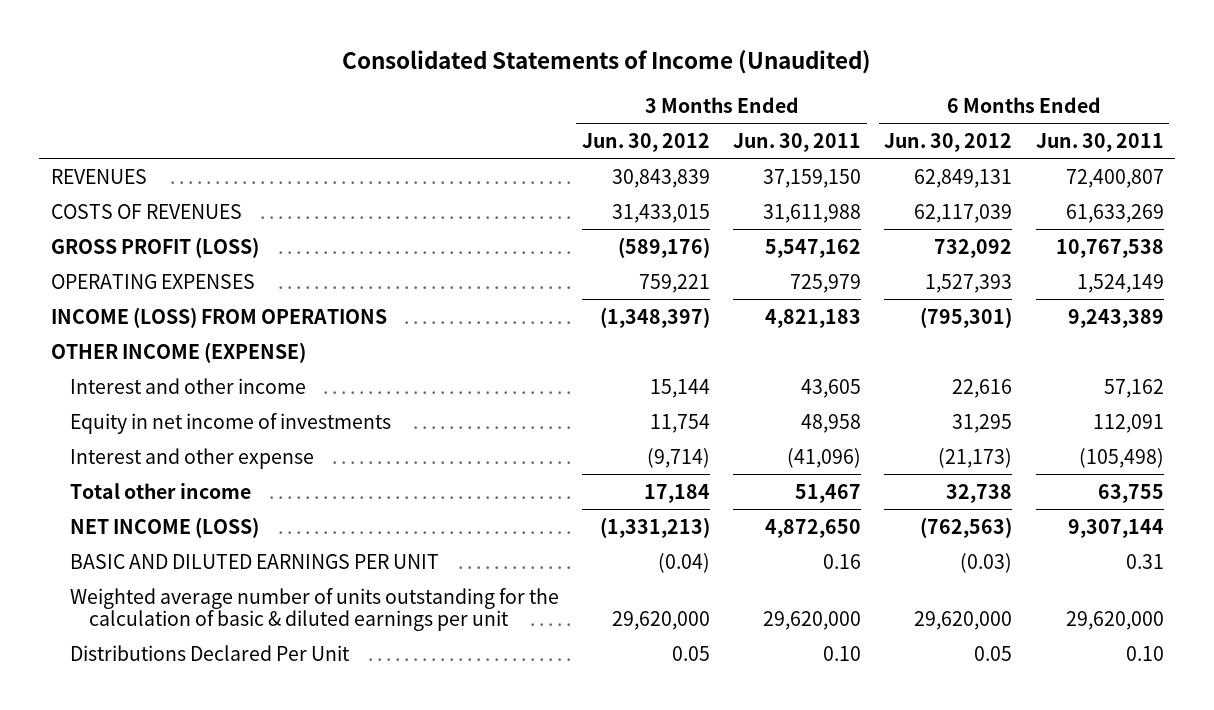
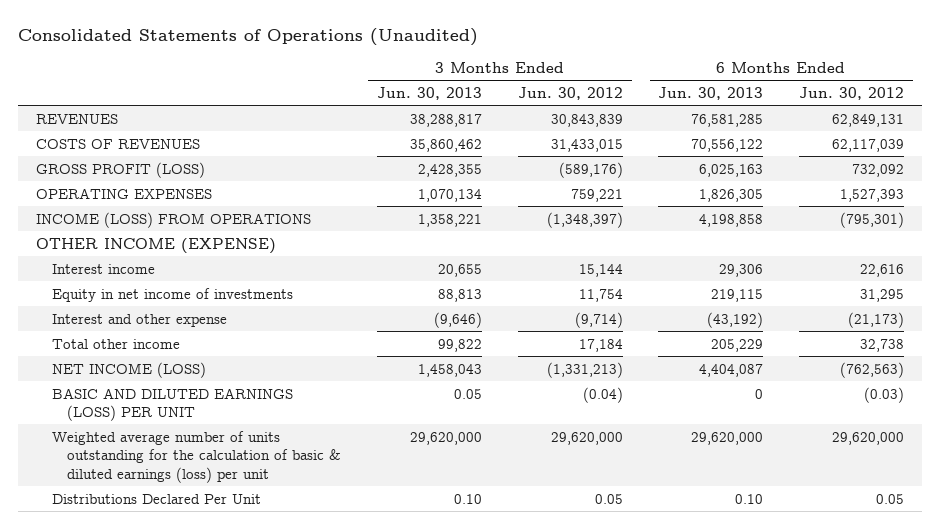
- Consolidated Statements of Income (Unaudited)
+ Consolidated Statements of Operations (Unaudited)
- | 3 Months Ended Jun. 30, 2012 | 3 Months Ended Jun. 30, 2011 | 6 Months Ended Jun. 30, 2012 | 6 Months Ended Jun. 30, 2011
+ | 3 Months Ended Jun. 30, 2013 | 3 Months Ended Jun. 30, 2012 | 6 Months Ended Jun. 30, 2013 | 6 Months Ended Jun. 30, 2012
- Interest and other income | 15,144 | 43,605 | 22,616 | 57,162
+ Interest income | 20,655 | 15,144 | 29,306 | 22,616
- BASIC AND DILUTED EARNINGS PER UNIT | (0.04) | 0.16 | (0.03) | 0.31
- Weighted average number of units outstanding for the calculation of basic & diluted earnings per unit | 29,620,000 | 29,620,000 | 29,620,000 | 29,620,000
+ BASIC AND DILUTED EARNINGS (LOSS) PER UNIT | 0.05 | (0.04) | 0 | (0.03)
+ Weighted average number of units outstanding for the calculation of basic & diluted earnings (loss) per unit | 29,620,000 | 29,620,000 | 29,620,000 | 29,620,000

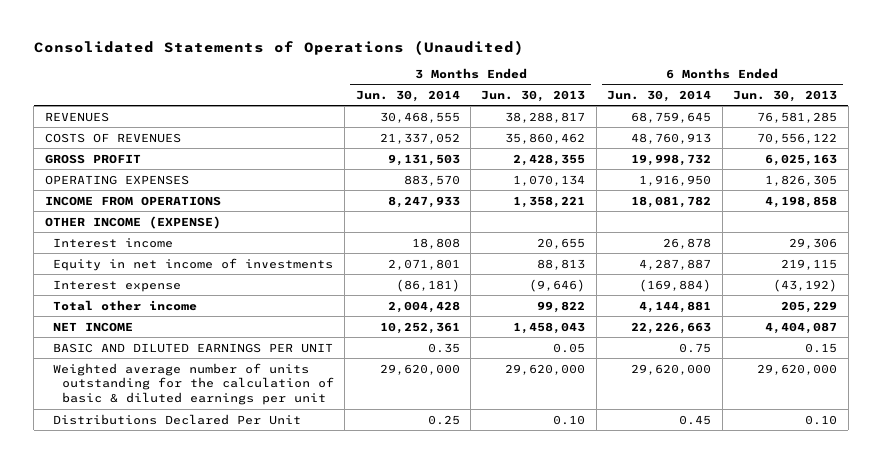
- | 3 Months Ended Jun. 30, 2013 | 3 Months Ended Jun. 30, 2012 | 6 Months Ended Jun. 30, 2013 | 6 Months Ended Jun. 30, 2012
+ | 3 Months Ended Jun. 30, 2014 | 3 Months Ended Jun. 30, 2013 | 6 Months Ended Jun. 30, 2014 | 6 Months Ended Jun. 30, 2013
- GROSS PROFIT (LOSS) | 2,428,355 | (589,176) | 6,025,163 | 732,092
+ GROSS PROFIT | 9,131,503 | 2,428,355 | 19,998,732 | 6,025,163
- INCOME (LOSS) FROM OPERATIONS | 1,358,221 | (1,348,397) | 4,198,858 | (795,301)
+ INCOME FROM OPERATIONS | 8,247,933 | 1,358,221 | 18,081,782 | 4,198,858
- Interest and other expense | (9,646) | (9,714) | (43,192) | (21,173)
+ Interest expense | (86,181) | (9,646) | (169,884) | (43,192)
- NET INCOME (LOSS) | 1,458,043 | (1,331,213) | 4,404,087 | (762,563)
- BASIC AND DILUTED EARNINGS (LOSS) PER UNIT | 0.05 | (0.04) | 0 | (0.03)
- Weighted average number of units outstanding for the calculation of basic & diluted earnings (loss) per unit | 29,620,000 | 29,620,000 | 29,620,000 | 29,620,000
+ NET INCOME | 10,252,361 | 1,458,043 | 22,226,663 | 4,404,087
+ BASIC AND DILUTED EARNINGS PER UNIT | 0.35 | 0.05 | 0.75 | 0.15
+ Weighted average number of units outstanding for the calculation of basic & diluted earnings per unit | 29,620,000 | 29,620,000 | 29,620,000 | 29,620,000

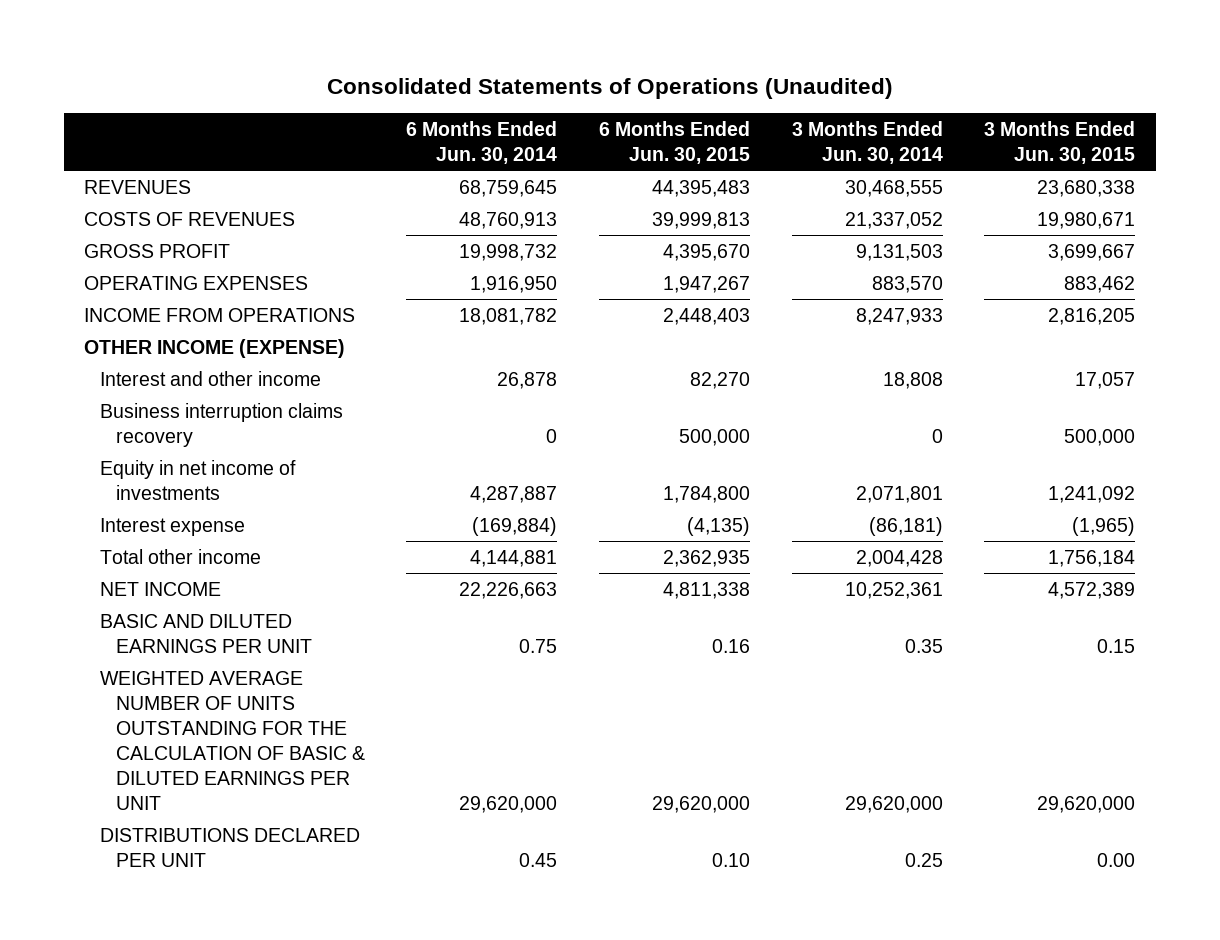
- | 3 Months Ended Jun. 30, 2014 | 3 Months Ended Jun. 30, 2013 | 6 Months Ended Jun. 30, 2014 | 6 Months Ended Jun. 30, 2013
+ | 6 Months Ended Jun. 30, 2014 | 6 Months Ended Jun. 30, 2015 | 3 Months Ended Jun. 30, 2014 | 3 Months Ended Jun. 30, 2015
- Interest income | 18,808 | 20,655 | 26,878 | 29,306
+ Interest and other income | 26,878 | 82,270 | 18,808 | 17,057
+ Business interruption claims recovery | 0 | 500,000 | 0 | 500,000
- Weighted average number of units outstanding for the calculation of basic & diluted earnings per unit | 29,620,000 | 29,620,000 | 29,620,000 | 29,620,000
- Distributions Declared Per Unit | 0.25 | 0.10 | 0.45 | 0.10
+ WEIGHTED AVERAGE NUMBER OF UNITS OUTSTANDING FOR THE CALCULATION OF BASIC & DILUTED EARNINGS PER UNIT | 29,620,000 | 29,620,000 | 29,620,000 | 29,620,000
+ DISTRIBUTIONS DECLARED PER UNIT | 0.45 | 0.10 | 0.25 | 0.00

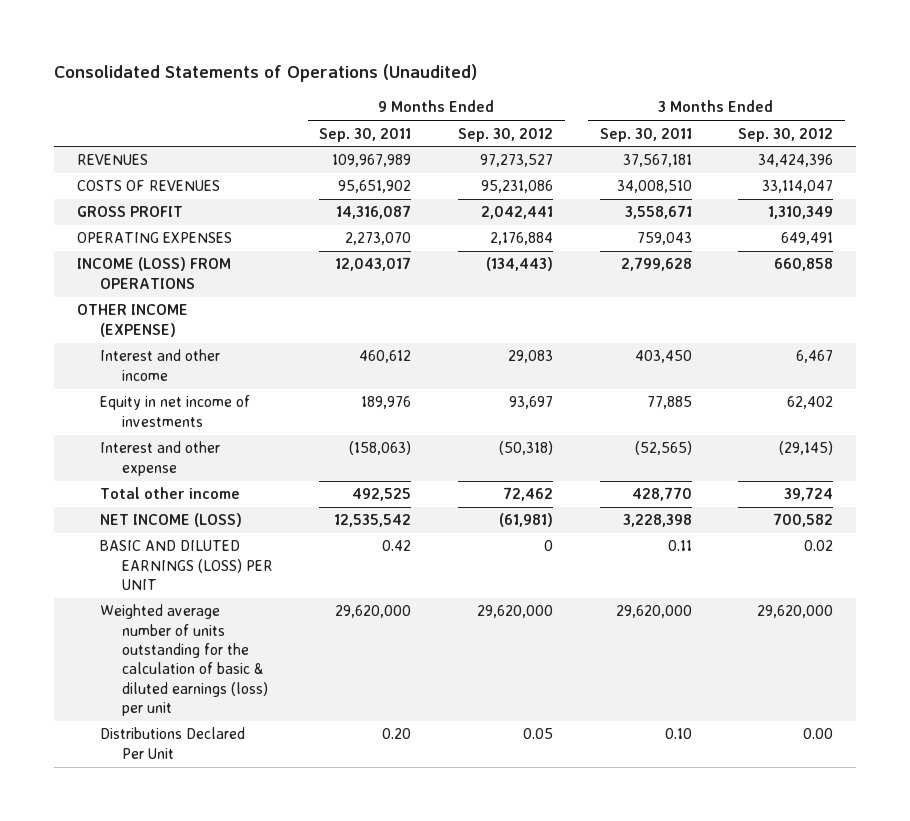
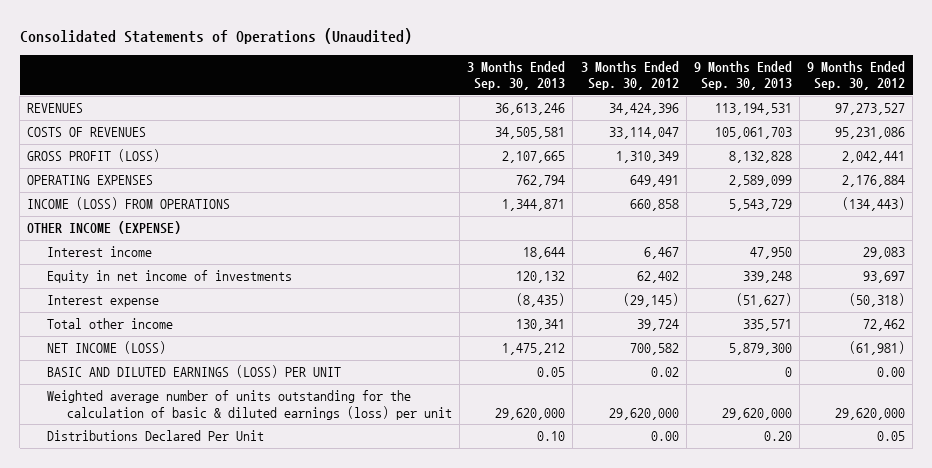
- | 9 Months Ended Sep. 30, 2011 | 9 Months Ended Sep. 30, 2012 | 3 Months Ended Sep. 30, 2011 | 3 Months Ended Sep. 30, 2012
+ | 3 Months Ended Sep. 30, 2013 | 3 Months Ended Sep. 30, 2012 | 9 Months Ended Sep. 30, 2013 | 9 Months Ended Sep. 30, 2012
- GROSS PROFIT | 14,316,087 | 2,042,441 | 3,558,671 | 1,310,349
+ GROSS PROFIT (LOSS) | 2,107,665 | 1,310,349 | 8,132,828 | 2,042,441
- Interest and other income | 460,612 | 29,083 | 403,450 | 6,467
+ Interest income | 18,644 | 6,467 | 47,950 | 29,083
- Interest and other expense | (158,063) | (50,318) | (52,565) | (29,145)
+ Interest expense | (8,435) | (29,145) | (51,627) | (50,318)
- BASIC AND DILUTED EARNINGS (LOSS) PER UNIT | 0.42 | 0 | 0.11 | 0.02
+ BASIC AND DILUTED EARNINGS (LOSS) PER UNIT | 0.05 | 0.02 | 0 | 0.00

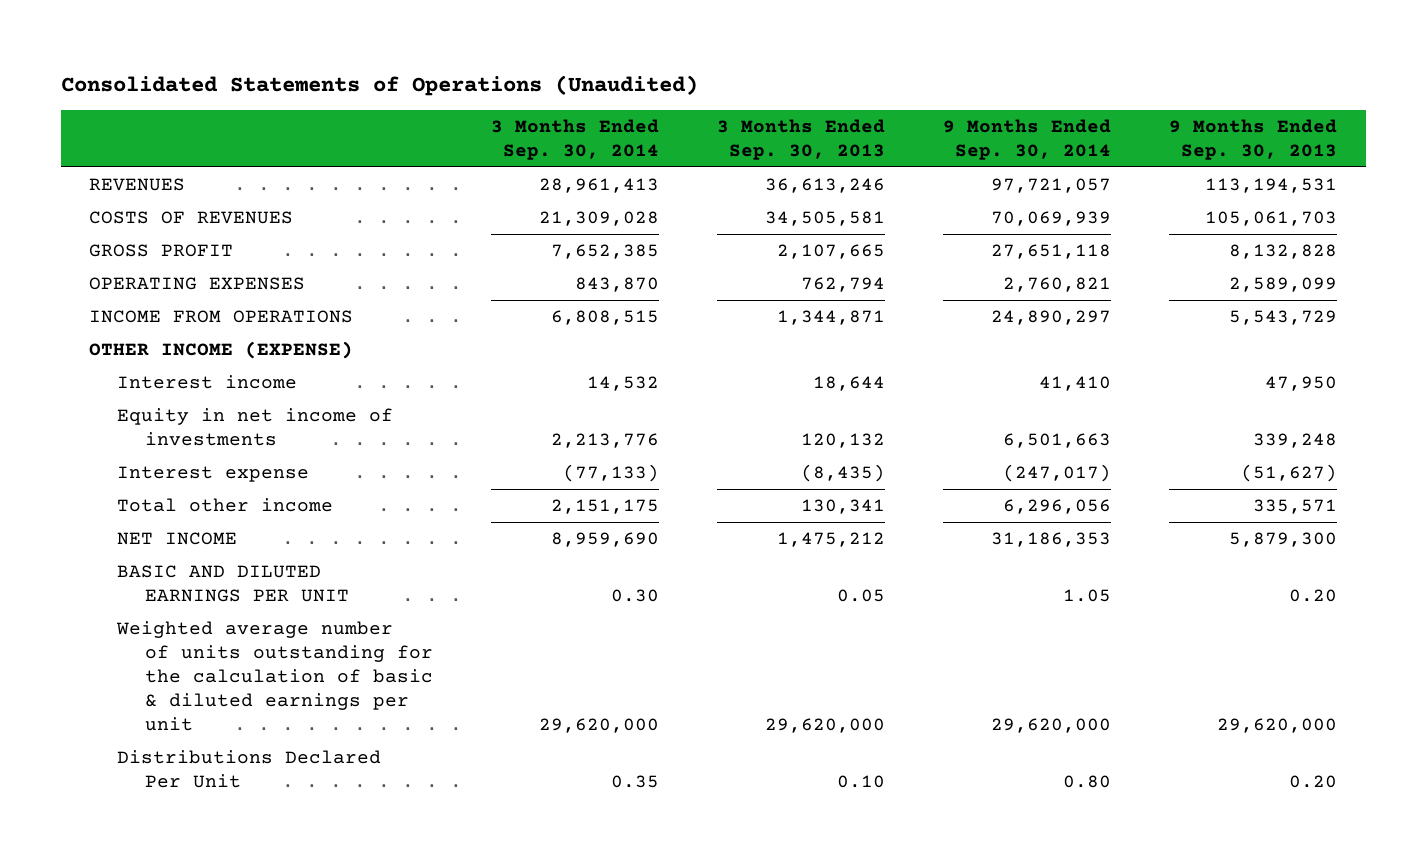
- | 3 Months Ended Sep. 30, 2013 | 3 Months Ended Sep. 30, 2012 | 9 Months Ended Sep. 30, 2013 | 9 Months Ended Sep. 30, 2012
+ | 3 Months Ended Sep. 30, 2014 | 3 Months Ended Sep. 30, 2013 | 9 Months Ended Sep. 30, 2014 | 9 Months Ended Sep. 30, 2013
- GROSS PROFIT (LOSS) | 2,107,665 | 1,310,349 | 8,132,828 | 2,042,441
+ GROSS PROFIT | 7,652,385 | 2,107,665 | 27,651,118 | 8,132,828
- INCOME (LOSS) FROM OPERATIONS | 1,344,871 | 660,858 | 5,543,729 | (134,443)
+ INCOME FROM OPERATIONS | 6,808,515 | 1,344,871 | 24,890,297 | 5,543,729
- NET INCOME (LOSS) | 1,475,212 | 700,582 | 5,879,300 | (61,981)
- BASIC AND DILUTED EARNINGS (LOSS) PER UNIT | 0.05 | 0.02 | 0 | 0.00
- Weighted average number of units outstanding for the calculation of basic & diluted earnings (loss) per unit | 29,620,000 | 29,620,000 | 29,620,000 | 29,620,000
+ NET INCOME | 8,959,690 | 1,475,212 | 31,186,353 | 5,879,300
+ BASIC AND DILUTED EARNINGS PER UNIT | 0.30 | 0.05 | 1.05 | 0.20
+ Weighted average number of units outstanding for the calculation of basic & diluted earnings per unit | 29,620,000 | 29,620,000 | 29,620,000 | 29,620,000

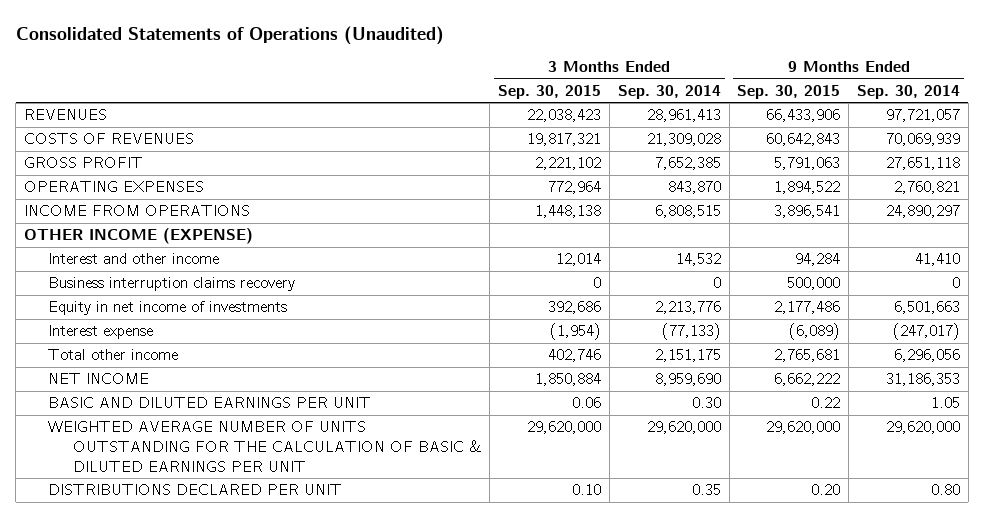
- | 3 Months Ended Sep. 30, 2014 | 3 Months Ended Sep. 30, 2013 | 9 Months Ended Sep. 30, 2014 | 9 Months Ended Sep. 30, 2013
+ | 3 Months Ended Sep. 30, 2015 | 3 Months Ended Sep. 30, 2014 | 9 Months Ended Sep. 30, 2015 | 9 Months Ended Sep. 30, 2014
- Interest income | 14,532 | 18,644 | 41,410 | 47,950
+ Interest and other income | 12,014 | 14,532 | 94,284 | 41,410
+ Business interruption claims recovery | 0 | 0 | 500,000 | 0
- Weighted average number of units outstanding for the calculation of basic & diluted earnings per unit | 29,620,000 | 29,620,000 | 29,620,000 | 29,620,000
- Distributions Declared Per Unit | 0.35 | 0.10 | 0.80 | 0.20
+ WEIGHTED AVERAGE NUMBER OF UNITS OUTSTANDING FOR THE CALCULATION OF BASIC & DILUTED EARNINGS PER UNIT | 29,620,000 | 29,620,000 | 29,620,000 | 29,620,000
+ DISTRIBUTIONS DECLARED PER UNIT | 0.10 | 0.35 | 0.20 | 0.80

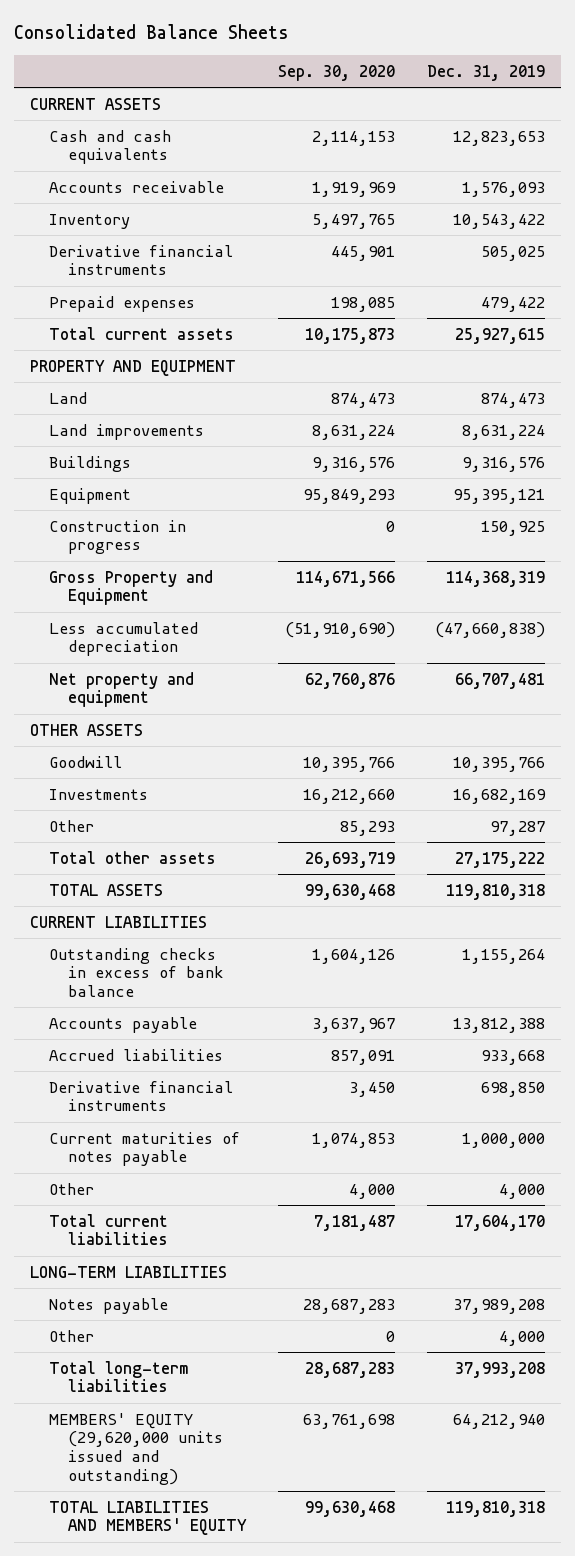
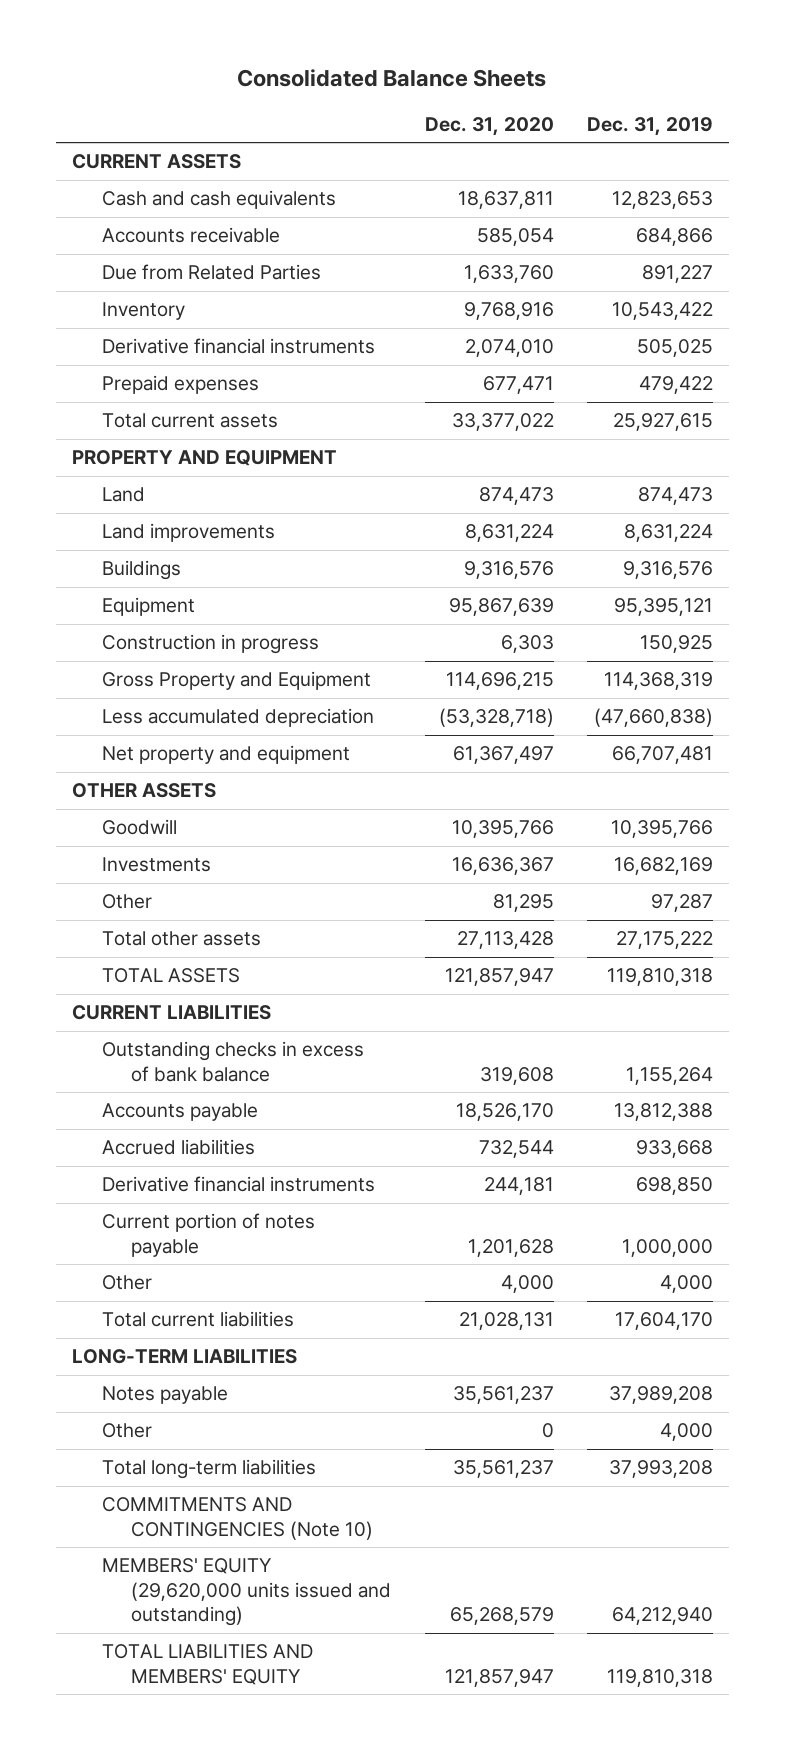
- | Sep. 30, 2020 | Dec. 31, 2019
+ | Dec. 31, 2020 | Dec. 31, 2019
- Accounts receivable | 1,919,969 | 1,576,093
+ Accounts receivable | 585,054 | 684,866
+ Due from Related Parties | 1,633,760 | 891,227
- Current maturities of notes payable | 1,074,853 | 1,000,000
+ Current portion of notes payable | 1,201,628 | 1,000,000
+ COMMITMENTS AND CONTINGENCIES (Note 10)

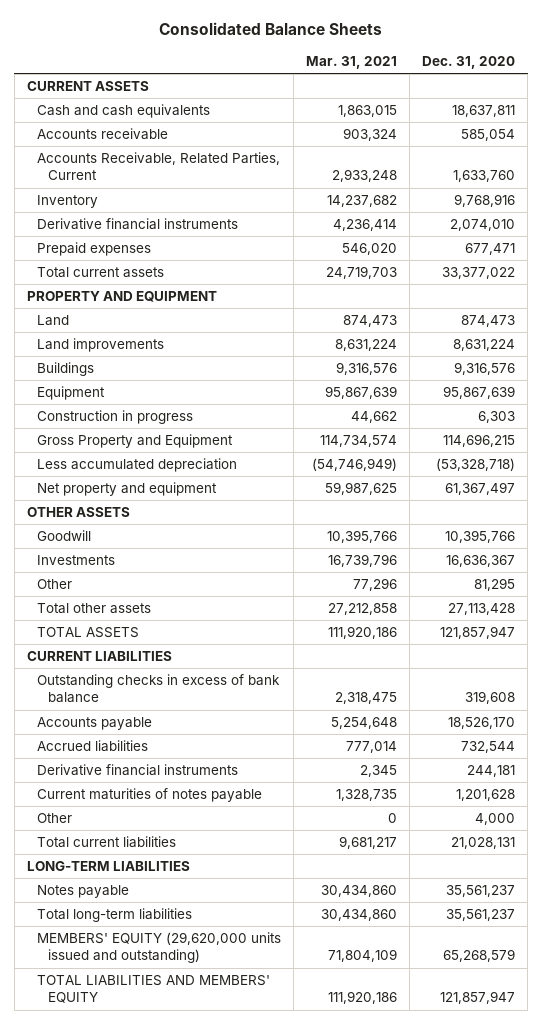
- | Dec. 31, 2020 | Dec. 31, 2019
+ | Mar. 31, 2021 | Dec. 31, 2020
- Due from Related Parties | 1,633,760 | 891,227
+ Accounts Receivable, Related Parties, Current | 2,933,248 | 1,633,760
- Current portion of notes payable | 1,201,628 | 1,000,000
+ Current maturities of notes payable | 1,328,735 | 1,201,628
- Other | 0 | 4,000
- COMMITMENTS AND CONTINGENCIES (Note 10)

